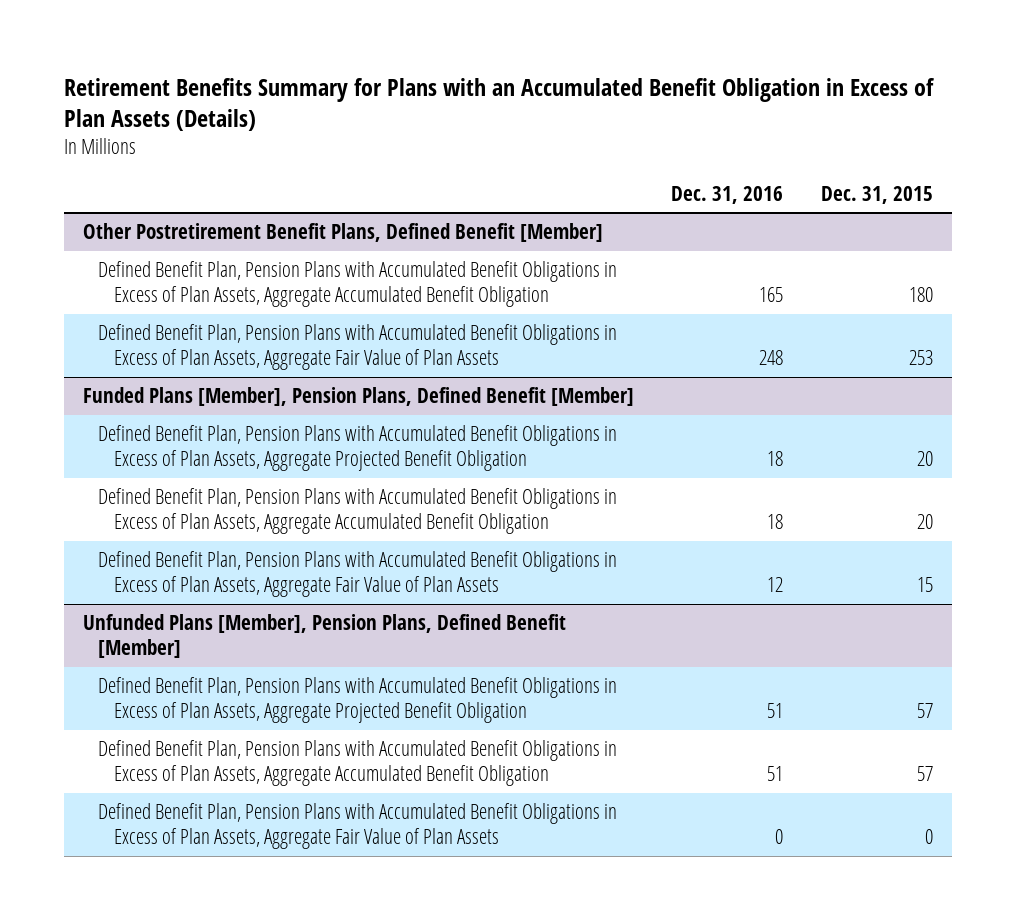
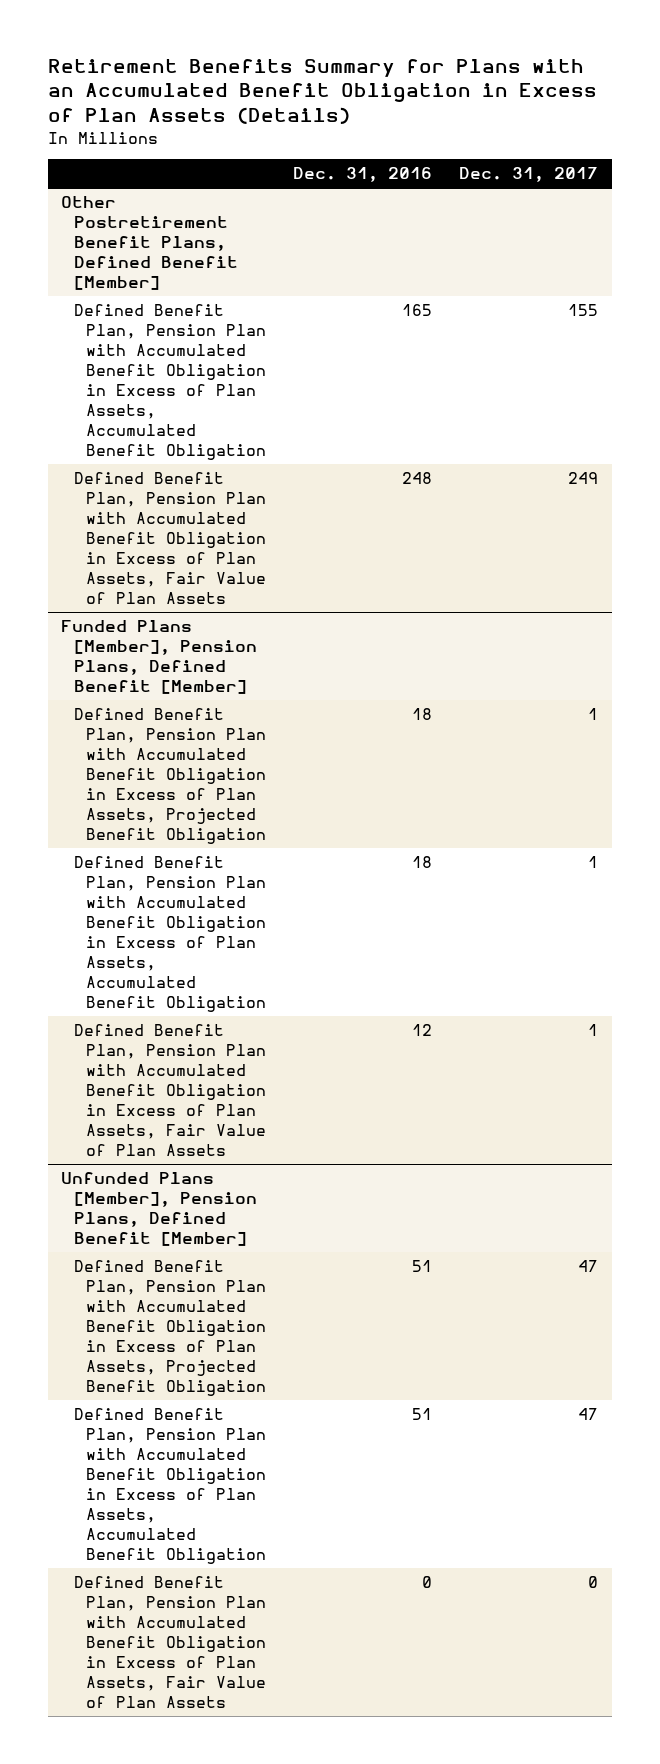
- | Dec. 31, 2016 | Dec. 31, 2015
+ | Dec. 31, 2016 | Dec. 31, 2017
@ Other Postretirement Benefit Plans, Defined Benefit [Member]
- Defined Benefit Plan, Pension Plans with Accumulated Benefit Obligations in Excess of Plan Assets, Aggregate Accumulated Benefit Obligation | 165 | 180
- Defined Benefit Plan, Pension Plans with Accumulated Benefit Obligations in Excess of Plan Assets, Aggregate Fair Value of Plan Assets | 248 | 253
+ Defined Benefit Plan, Pension Plan with Accumulated Benefit Obligation in Excess of Plan Assets, Accumulated Benefit Obligation | 165 | 155
+ Defined Benefit Plan, Pension Plan with Accumulated Benefit Obligation in Excess of Plan Assets, Fair Value of Plan Assets | 248 | 249
@ Funded Plans [Member], Pension Plans, Defined Benefit [Member]
- Defined Benefit Plan, Pension Plans with Accumulated Benefit Obligations in Excess of Plan Assets, Aggregate Projected Benefit Obligation | 18 | 20
- Defined Benefit Plan, Pension Plans with Accumulated Benefit Obligations in Excess of Plan Assets, Aggregate Accumulated Benefit Obligation | 18 | 20
- Defined Benefit Plan, Pension Plans with Accumulated Benefit Obligations in Excess of Plan Assets, Aggregate Fair Value of Plan Assets | 12 | 15
+ Defined Benefit Plan, Pension Plan with Accumulated Benefit Obligation in Excess of Plan Assets, Projected Benefit Obligation | 18 | 1
+ Defined Benefit Plan, Pension Plan with Accumulated Benefit Obligation in Excess of Plan Assets, Accumulated Benefit Obligation | 18 | 1
+ Defined Benefit Plan, Pension Plan with Accumulated Benefit Obligation in Excess of Plan Assets, Fair Value of Plan Assets | 12 | 1
@ Unfunded Plans [Member], Pension Plans, Defined Benefit [Member]
- Defined Benefit Plan, Pension Plans with Accumulated Benefit Obligations in Excess of Plan Assets, Aggregate Projected Benefit Obligation | 51 | 57
- Defined Benefit Plan, Pension Plans with Accumulated Benefit Obligations in Excess of Plan Assets, Aggregate Accumulated Benefit Obligation | 51 | 57
- Defined Benefit Plan, Pension Plans with Accumulated Benefit Obligations in Excess of Plan Assets, Aggregate Fair Value of Plan Assets | 0 | 0
+ Defined Benefit Plan, Pension Plan with Accumulated Benefit Obligation in Excess of Plan Assets, Projected Benefit Obligation | 51 | 47
+ Defined Benefit Plan, Pension Plan with Accumulated Benefit Obligation in Excess of Plan Assets, Accumulated Benefit Obligation | 51 | 47
+ Defined Benefit Plan, Pension Plan with Accumulated Benefit Obligation in Excess of Plan Assets, Fair Value of Plan Assets | 0 | 0

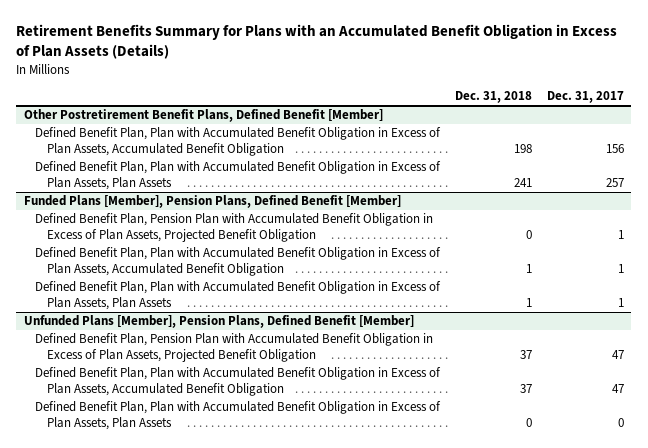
- | Dec. 31, 2016 | Dec. 31, 2017
+ | Dec. 31, 2018 | Dec. 31, 2017
@ Other Postretirement Benefit Plans, Defined Benefit [Member]
- Defined Benefit Plan, Pension Plan with Accumulated Benefit Obligation in Excess of Plan Assets, Accumulated Benefit Obligation | 165 | 155
- Defined Benefit Plan, Pension Plan with Accumulated Benefit Obligation in Excess of Plan Assets, Fair Value of Plan Assets | 248 | 249
+ Defined Benefit Plan, Plan with Accumulated Benefit Obligation in Excess of Plan Assets, Accumulated Benefit Obligation | 198 | 156
+ Defined Benefit Plan, Plan with Accumulated Benefit Obligation in Excess of Plan Assets, Plan Assets | 241 | 257
@ Funded Plans [Member], Pension Plans, Defined Benefit [Member]
- Defined Benefit Plan, Pension Plan with Accumulated Benefit Obligation in Excess of Plan Assets, Accumulated Benefit Obligation | 18 | 1
- Defined Benefit Plan, Pension Plan with Accumulated Benefit Obligation in Excess of Plan Assets, Fair Value of Plan Assets | 12 | 1
+ Defined Benefit Plan, Plan with Accumulated Benefit Obligation in Excess of Plan Assets, Accumulated Benefit Obligation | 1 | 1
+ Defined Benefit Plan, Plan with Accumulated Benefit Obligation in Excess of Plan Assets, Plan Assets | 1 | 1
@ Unfunded Plans [Member], Pension Plans, Defined Benefit [Member]
- Defined Benefit Plan, Pension Plan with Accumulated Benefit Obligation in Excess of Plan Assets, Accumulated Benefit Obligation | 51 | 47
- Defined Benefit Plan, Pension Plan with Accumulated Benefit Obligation in Excess of Plan Assets, Fair Value of Plan Assets | 0 | 0
+ Defined Benefit Plan, Plan with Accumulated Benefit Obligation in Excess of Plan Assets, Accumulated Benefit Obligation | 37 | 47
+ Defined Benefit Plan, Plan with Accumulated Benefit Obligation in Excess of Plan Assets, Plan Assets | 0 | 0

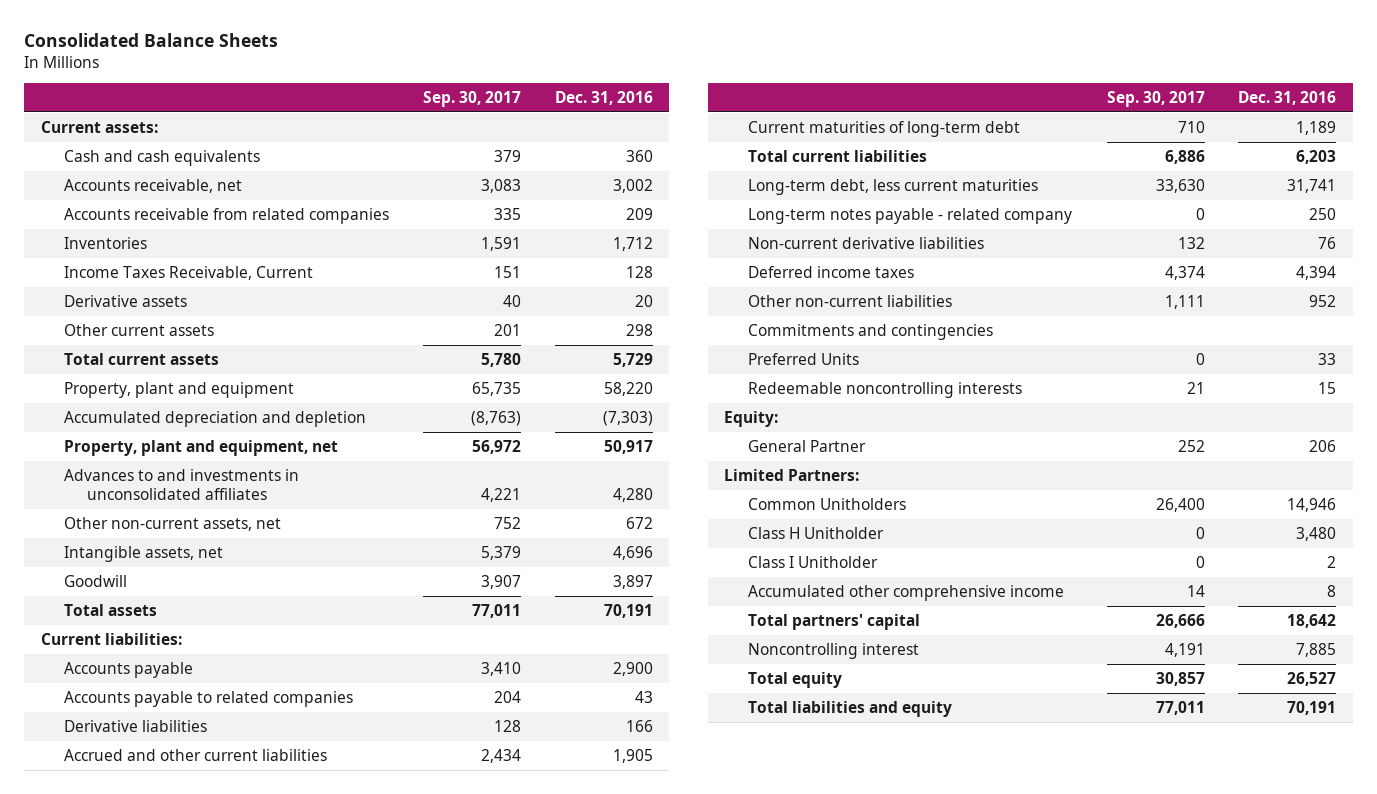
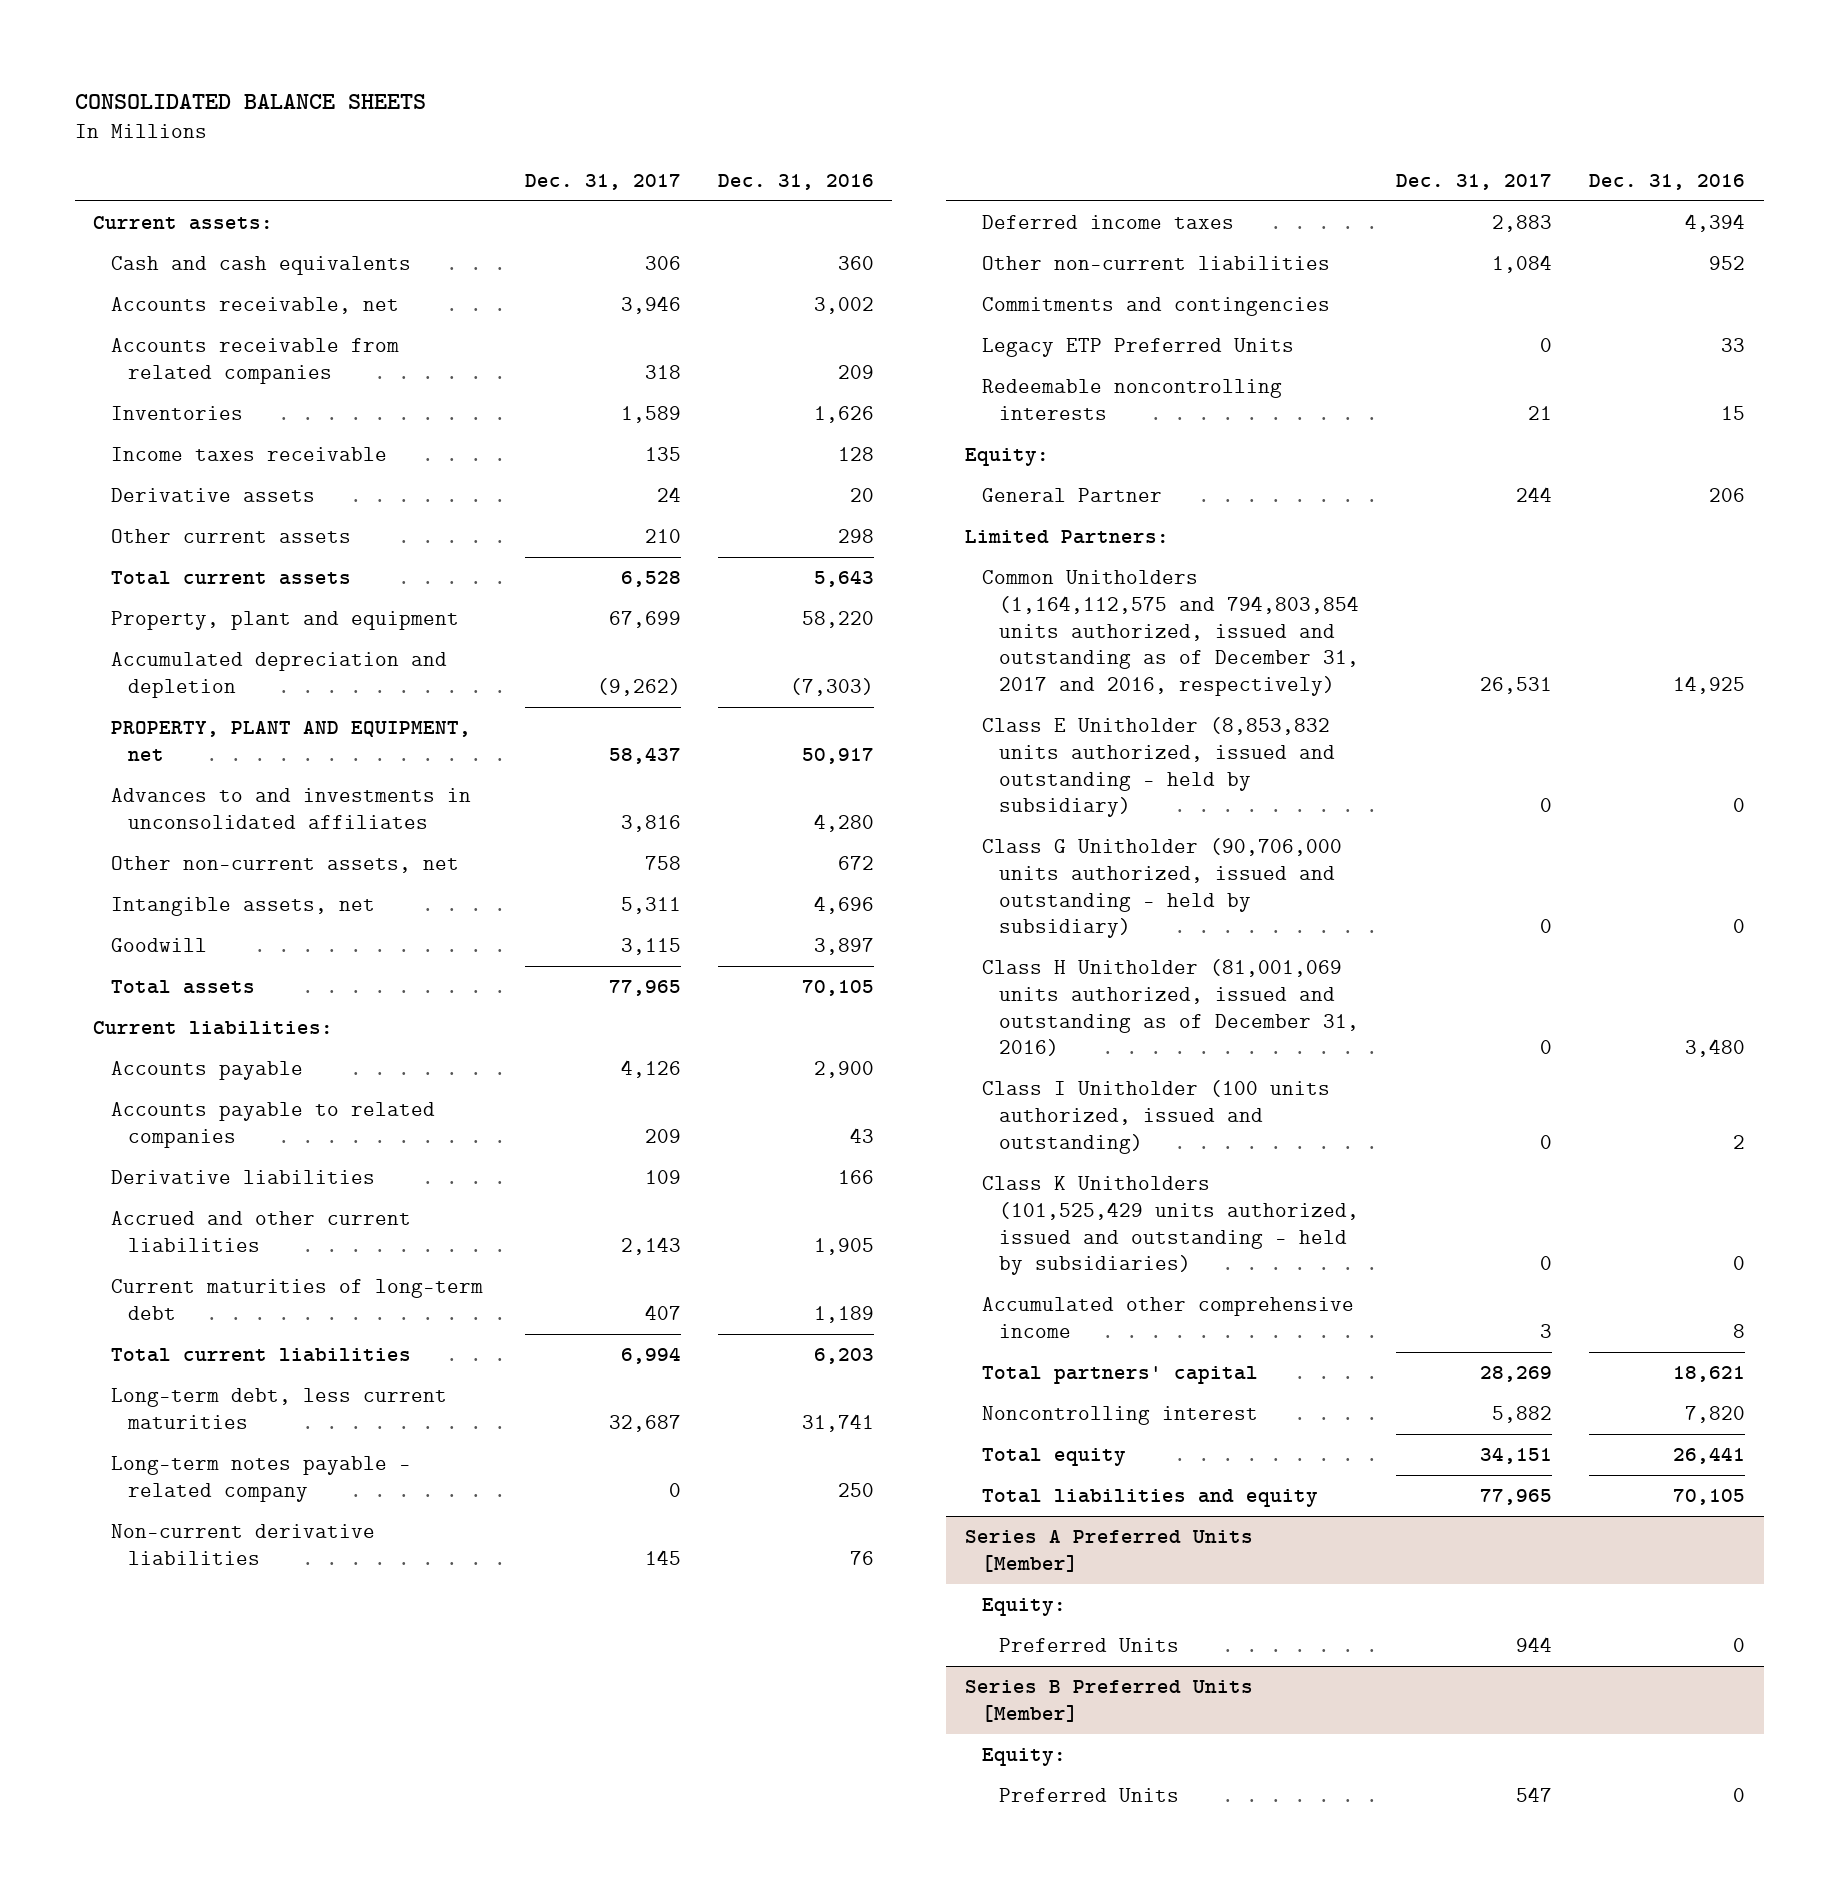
- Consolidated Balance Sheets
+ CONSOLIDATED BALANCE SHEETS
- | Sep. 30, 2017 | Dec. 31, 2016
+ | Dec. 31, 2017 | Dec. 31, 2016
- Inventories | 1,591 | 1,712
- Income Taxes Receivable, Current | 151 | 128
+ Inventories | 1,589 | 1,626
+ Income taxes receivable | 135 | 128
- Total current assets | 5,780 | 5,729
+ Total current assets | 6,528 | 5,643
- Property, plant and equipment, net | 56,972 | 50,917
+ PROPERTY, PLANT AND EQUIPMENT, net | 58,437 | 50,917
- Total assets | 77,011 | 70,191
+ Total assets | 77,965 | 70,105
- Preferred Units | 0 | 33
+ Legacy ETP Preferred Units | 0 | 33
- Common Unitholders | 26,400 | 14,946
- Class H Unitholder | 0 | 3,480
- Class I Unitholder | 0 | 2
+ Common Unitholders (1,164,112,575 and 794,803,854 units authorized, issued and outstanding as of December 31, 2017 and 2016, respectively) | 26,531 | 14,925
+ Class E Unitholder (8,853,832 units authorized, issued and outstanding - held by subsidiary) | 0 | 0
+ Class G Unitholder (90,706,000 units authorized, issued and outstanding - held by subsidiary) | 0 | 0
+ Class H Unitholder (81,001,069 units authorized, issued and outstanding as of December 31, 2016) | 0 | 3,480
+ Class I Unitholder (100 units authorized, issued and outstanding) | 0 | 2
+ Class K Unitholders (101,525,429 units authorized, issued and outstanding - held by subsidiaries) | 0 | 0
- Total partners' capital | 26,666 | 18,642
- Noncontrolling interest | 4,191 | 7,885
- Total equity | 30,857 | 26,527
- Total liabilities and equity | 77,011 | 70,191
+ Total partners' capital | 28,269 | 18,621
+ Noncontrolling interest | 5,882 | 7,820
+ Total equity | 34,151 | 26,441
+ Total liabilities and equity | 77,965 | 70,105
+ Series A Preferred Units [Member]
+ Equity:
+ Preferred Units | 944 | 0
+ Series B Preferred Units [Member]
+ Equity:
+ Preferred Units | 547 | 0

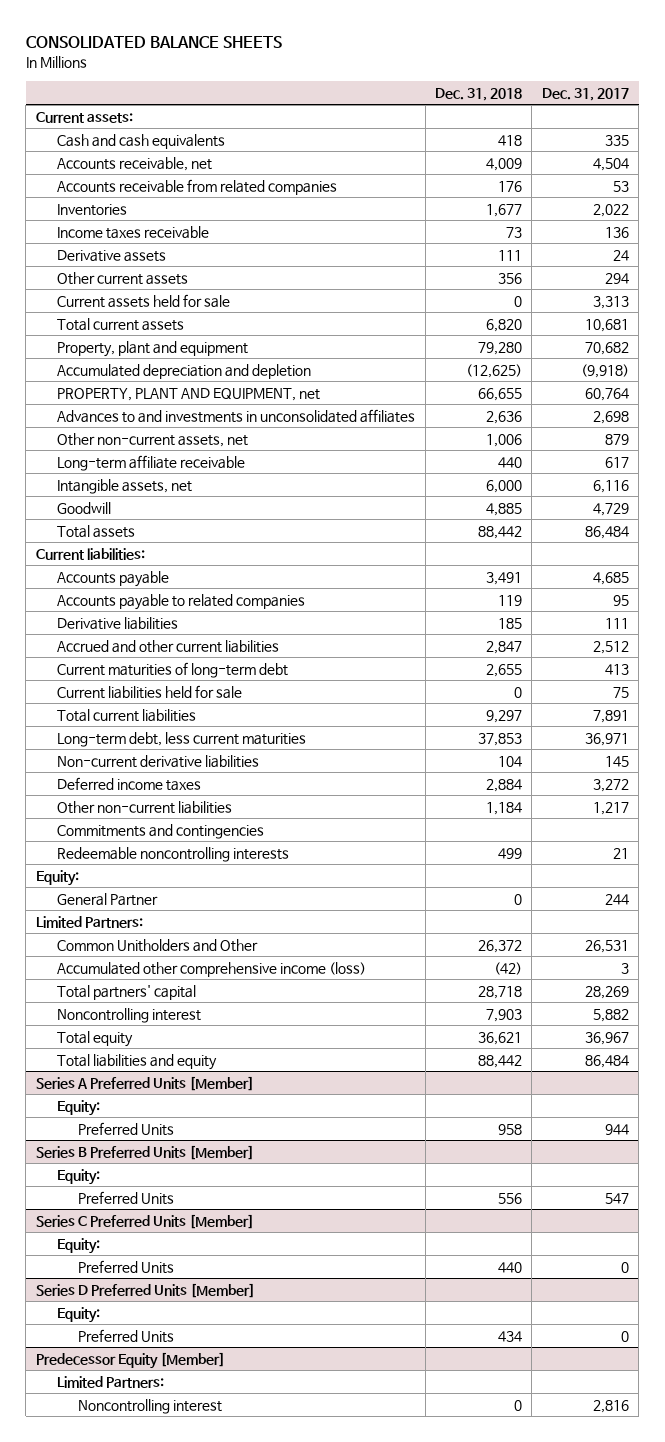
- | Dec. 31, 2017 | Dec. 31, 2016
+ | Dec. 31, 2018 | Dec. 31, 2017
- Cash and cash equivalents | 306 | 360
- Accounts receivable, net | 3,946 | 3,002
- Accounts receivable from related companies | 318 | 209
- Inventories | 1,589 | 1,626
- Income taxes receivable | 135 | 128
+ Cash and cash equivalents | 418 | 335
+ Accounts receivable, net | 4,009 | 4,504
+ Accounts receivable from related companies | 176 | 53
+ Inventories | 1,677 | 2,022
+ Income taxes receivable | 73 | 136
- Other current assets | 210 | 298
- Total current assets | 6,528 | 5,643
- Property, plant and equipment | 67,699 | 58,220
- Accumulated depreciation and depletion | (9,262) | (7,303)
- PROPERTY, PLANT AND EQUIPMENT, net | 58,437 | 50,917
- Advances to and investments in unconsolidated affiliates | 3,816 | 4,280
- Other non-current assets, net | 758 | 672
- Intangible assets, net | 5,311 | 4,696
- Goodwill | 3,115 | 3,897
- Total assets | 77,965 | 70,105
+ Other current assets | 356 | 294
+ Current assets held for sale | 0 | 3,313
+ Total current assets | 6,820 | 10,681
+ Property, plant and equipment | 79,280 | 70,682
+ Accumulated depreciation and depletion | (12,625) | (9,918)
+ PROPERTY, PLANT AND EQUIPMENT, net | 66,655 | 60,764
+ Advances to and investments in unconsolidated affiliates | 2,636 | 2,698
+ Other non-current assets, net | 1,006 | 879
+ Long-term affiliate receivable | 440 | 617
+ Intangible assets, net | 6,000 | 6,116
+ Goodwill | 4,885 | 4,729
+ Total assets | 88,442 | 86,484
- Accounts payable | 4,126 | 2,900
- Accounts payable to related companies | 209 | 43
- Derivative liabilities | 109 | 166
- Accrued and other current liabilities | 2,143 | 1,905
- Current maturities of long-term debt | 407 | 1,189
- Total current liabilities | 6,994 | 6,203
- Long-term debt, less current maturities | 32,687 | 31,741
- Long-term notes payable - related company | 0 | 250
+ Accounts payable | 3,491 | 4,685
+ Accounts payable to related companies | 119 | 95
+ Derivative liabilities | 185 | 111
+ Accrued and other current liabilities | 2,847 | 2,512
+ Current maturities of long-term debt | 2,655 | 413
+ Current liabilities held for sale | 0 | 75
+ Total current liabilities | 9,297 | 7,891
+ Long-term debt, less current maturities | 37,853 | 36,971
- Deferred income taxes | 2,883 | 4,394
- Other non-current liabilities | 1,084 | 952
+ Deferred income taxes | 2,884 | 3,272
+ Other non-current liabilities | 1,184 | 1,217
- Legacy ETP Preferred Units | 0 | 33
- Common Unitholders (1,164,112,575 and 794,803,854 units authorized, issued and outstanding as of December 31, 2017 and 2016, respectively) | 26,531 | 14,925
- Class E Unitholder (8,853,832 units authorized, issued and outstanding - held by subsidiary) | 0 | 0
- Class G Unitholder (90,706,000 units authorized, issued and outstanding - held by subsidiary) | 0 | 0
- Class H Unitholder (81,001,069 units authorized, issued and outstanding as of December 31, 2016) | 0 | 3,480
- Class I Unitholder (100 units authorized, issued and outstanding) | 0 | 2
- Class K Unitholders (101,525,429 units authorized, issued and outstanding - held by subsidiaries) | 0 | 0
- Accumulated other comprehensive income | 3 | 8
+ Common Unitholders and Other | 26,372 | 26,531
+ Accumulated other comprehensive income (loss) | (42) | 3
- Total equity | 34,151 | 26,441
- Total liabilities and equity | 77,965 | 70,105
+ Total equity | 36,621 | 36,967
+ Total liabilities and equity | 88,442 | 86,484
+ Series C Preferred Units [Member]
+ Equity:
+ Preferred Units | 440 | 0
+ Series D Preferred Units [Member]
+ Equity:
+ Preferred Units | 434 | 0
+ Predecessor Equity [Member]
+ Limited Partners:
+ Noncontrolling interest | 0 | 2,816

